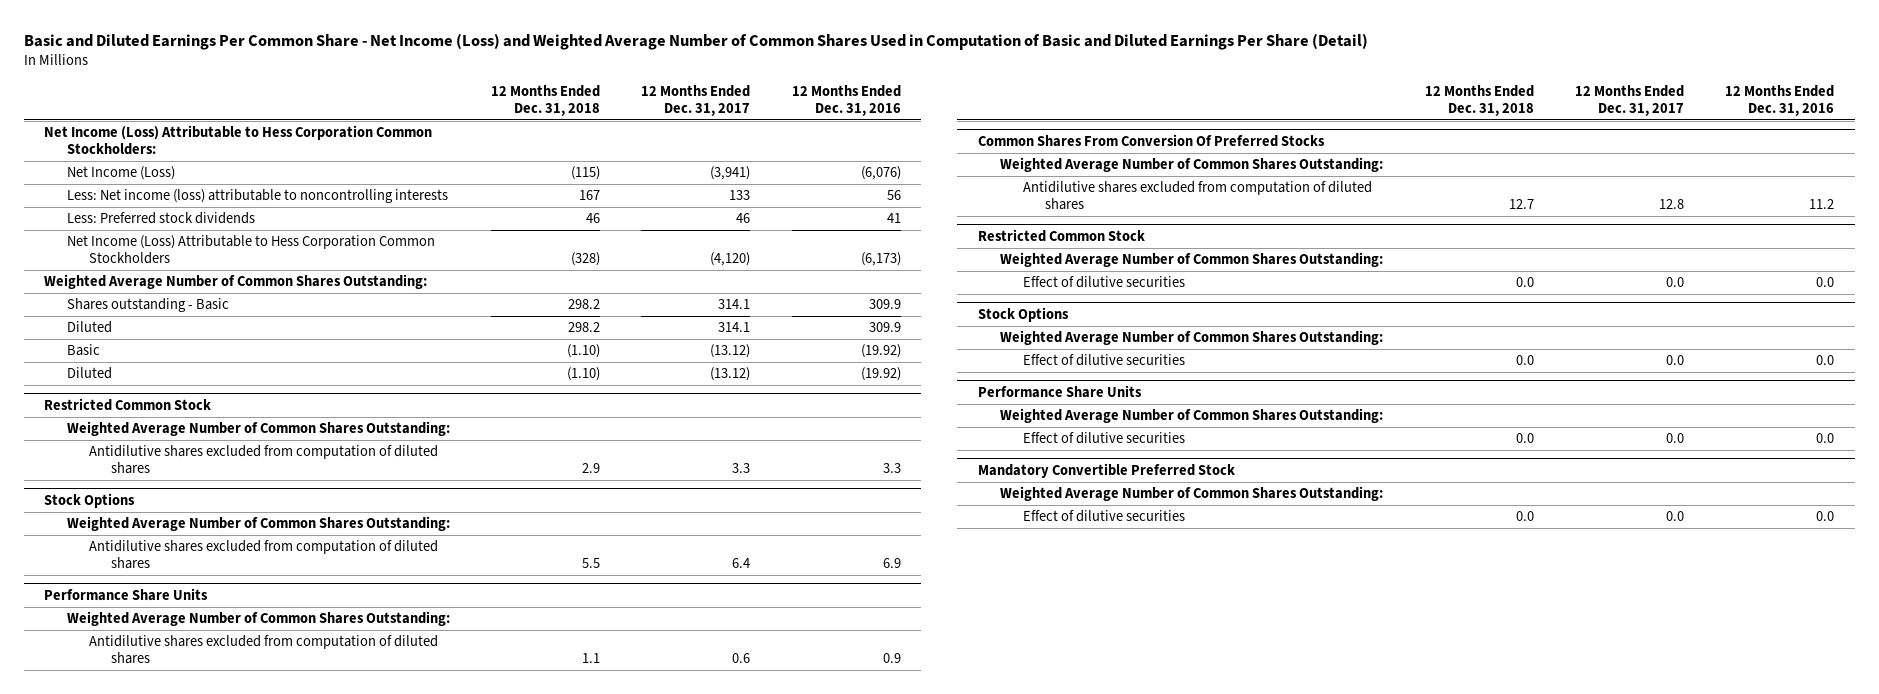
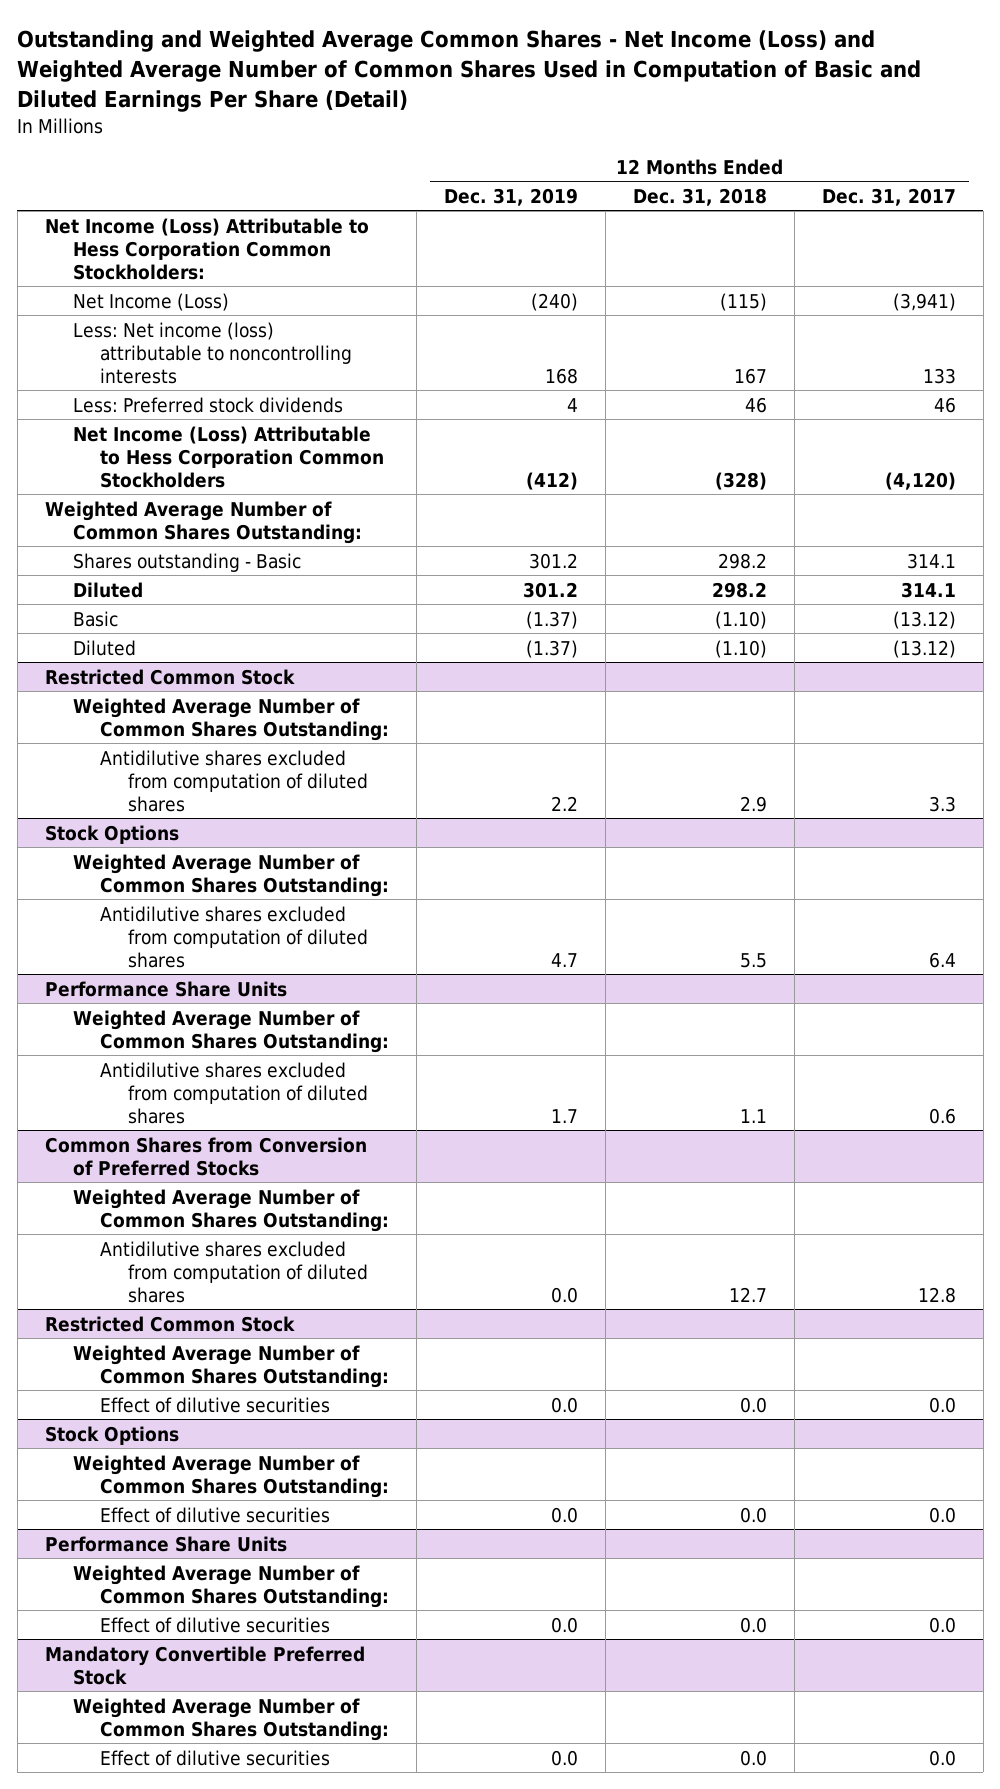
- Basic and Diluted Earnings Per Common Share - Net Income (Loss) and Weighted Average Number of Common Shares Used in Computation of Basic and Diluted Earnings Per Share (Detail)
+ Outstanding and Weighted Average Common Shares - Net Income (Loss) and Weighted Average Number of Common Shares Used in Computation of Basic and Diluted Earnings Per Share (Detail)
- | 12 Months Ended Dec. 31, 2018 | 12 Months Ended Dec. 31, 2017 | 12 Months Ended Dec. 31, 2016
+ | 12 Months Ended Dec. 31, 2019 | 12 Months Ended Dec. 31, 2018 | 12 Months Ended Dec. 31, 2017
- Common Shares From Conversion Of Preferred Stocks
+ Common Shares from Conversion of Preferred Stocks

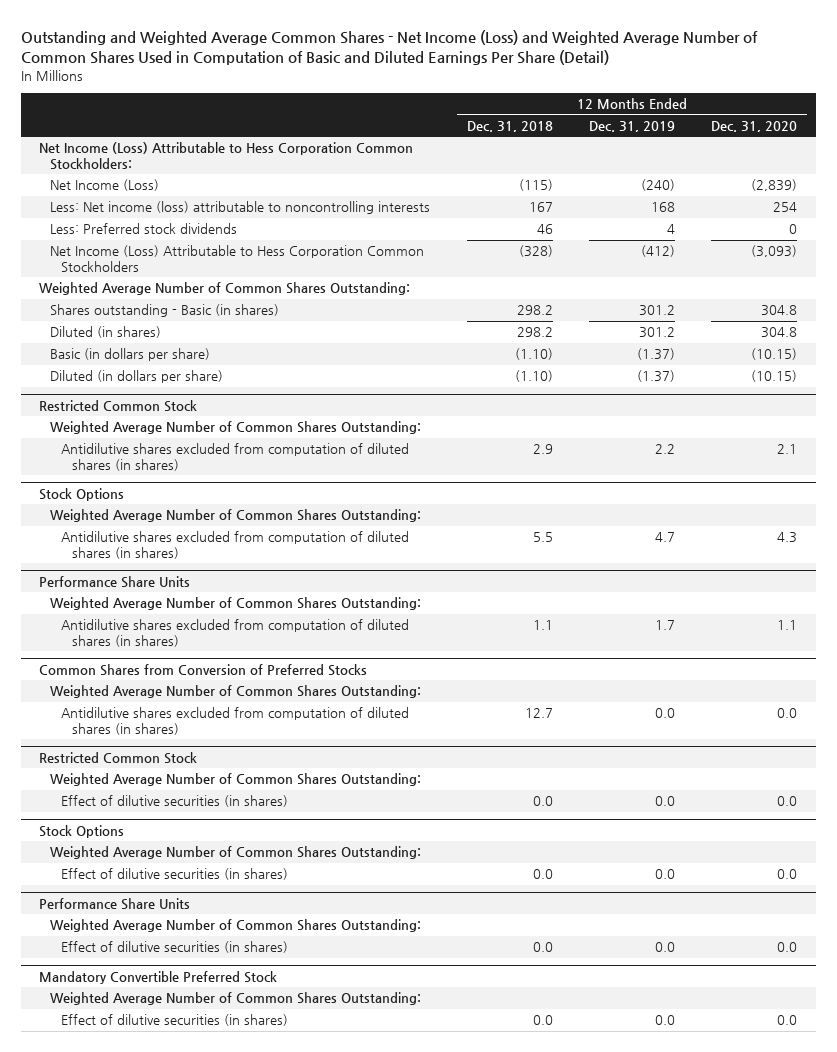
- | 12 Months Ended Dec. 31, 2019 | 12 Months Ended Dec. 31, 2018 | 12 Months Ended Dec. 31, 2017
+ | 12 Months Ended Dec. 31, 2018 | 12 Months Ended Dec. 31, 2019 | 12 Months Ended Dec. 31, 2020
- Shares outstanding - Basic | 301.2 | 298.2 | 314.1
- Diluted | 301.2 | 298.2 | 314.1
- Basic | (1.37) | (1.10) | (13.12)
- Diluted | (1.37) | (1.10) | (13.12)
+ Shares outstanding - Basic (in shares) | 298.2 | 301.2 | 304.8
+ Diluted (in shares) | 298.2 | 301.2 | 304.8
+ Basic (in dollars per share) | (1.10) | (1.37) | (10.15)
+ Diluted (in dollars per share) | (1.10) | (1.37) | (10.15)
@ Restricted Common Stock
- Antidilutive shares excluded from computation of diluted shares | 2.2 | 2.9 | 3.3
+ Antidilutive shares excluded from computation of diluted shares (in shares) | 2.9 | 2.2 | 2.1
@ Stock Options
- Antidilutive shares excluded from computation of diluted shares | 4.7 | 5.5 | 6.4
+ Antidilutive shares excluded from computation of diluted shares (in shares) | 5.5 | 4.7 | 4.3
@ Performance Share Units
- Antidilutive shares excluded from computation of diluted shares | 1.7 | 1.1 | 0.6
+ Antidilutive shares excluded from computation of diluted shares (in shares) | 1.1 | 1.7 | 1.1
@ Common Shares from Conversion of Preferred Stocks
- Antidilutive shares excluded from computation of diluted shares | 0.0 | 12.7 | 12.8
+ Antidilutive shares excluded from computation of diluted shares (in shares) | 12.7 | 0.0 | 0.0
@ Restricted Common Stock
- Effect of dilutive securities | 0.0 | 0.0 | 0.0
+ Effect of dilutive securities (in shares) | 0.0 | 0.0 | 0.0
@ Stock Options
- Effect of dilutive securities | 0.0 | 0.0 | 0.0
+ Effect of dilutive securities (in shares) | 0.0 | 0.0 | 0.0
@ Performance Share Units
- Effect of dilutive securities | 0.0 | 0.0 | 0.0
+ Effect of dilutive securities (in shares) | 0.0 | 0.0 | 0.0
@ Mandatory Convertible Preferred Stock
- Effect of dilutive securities | 0.0 | 0.0 | 0.0
+ Effect of dilutive securities (in shares) | 0.0 | 0.0 | 0.0

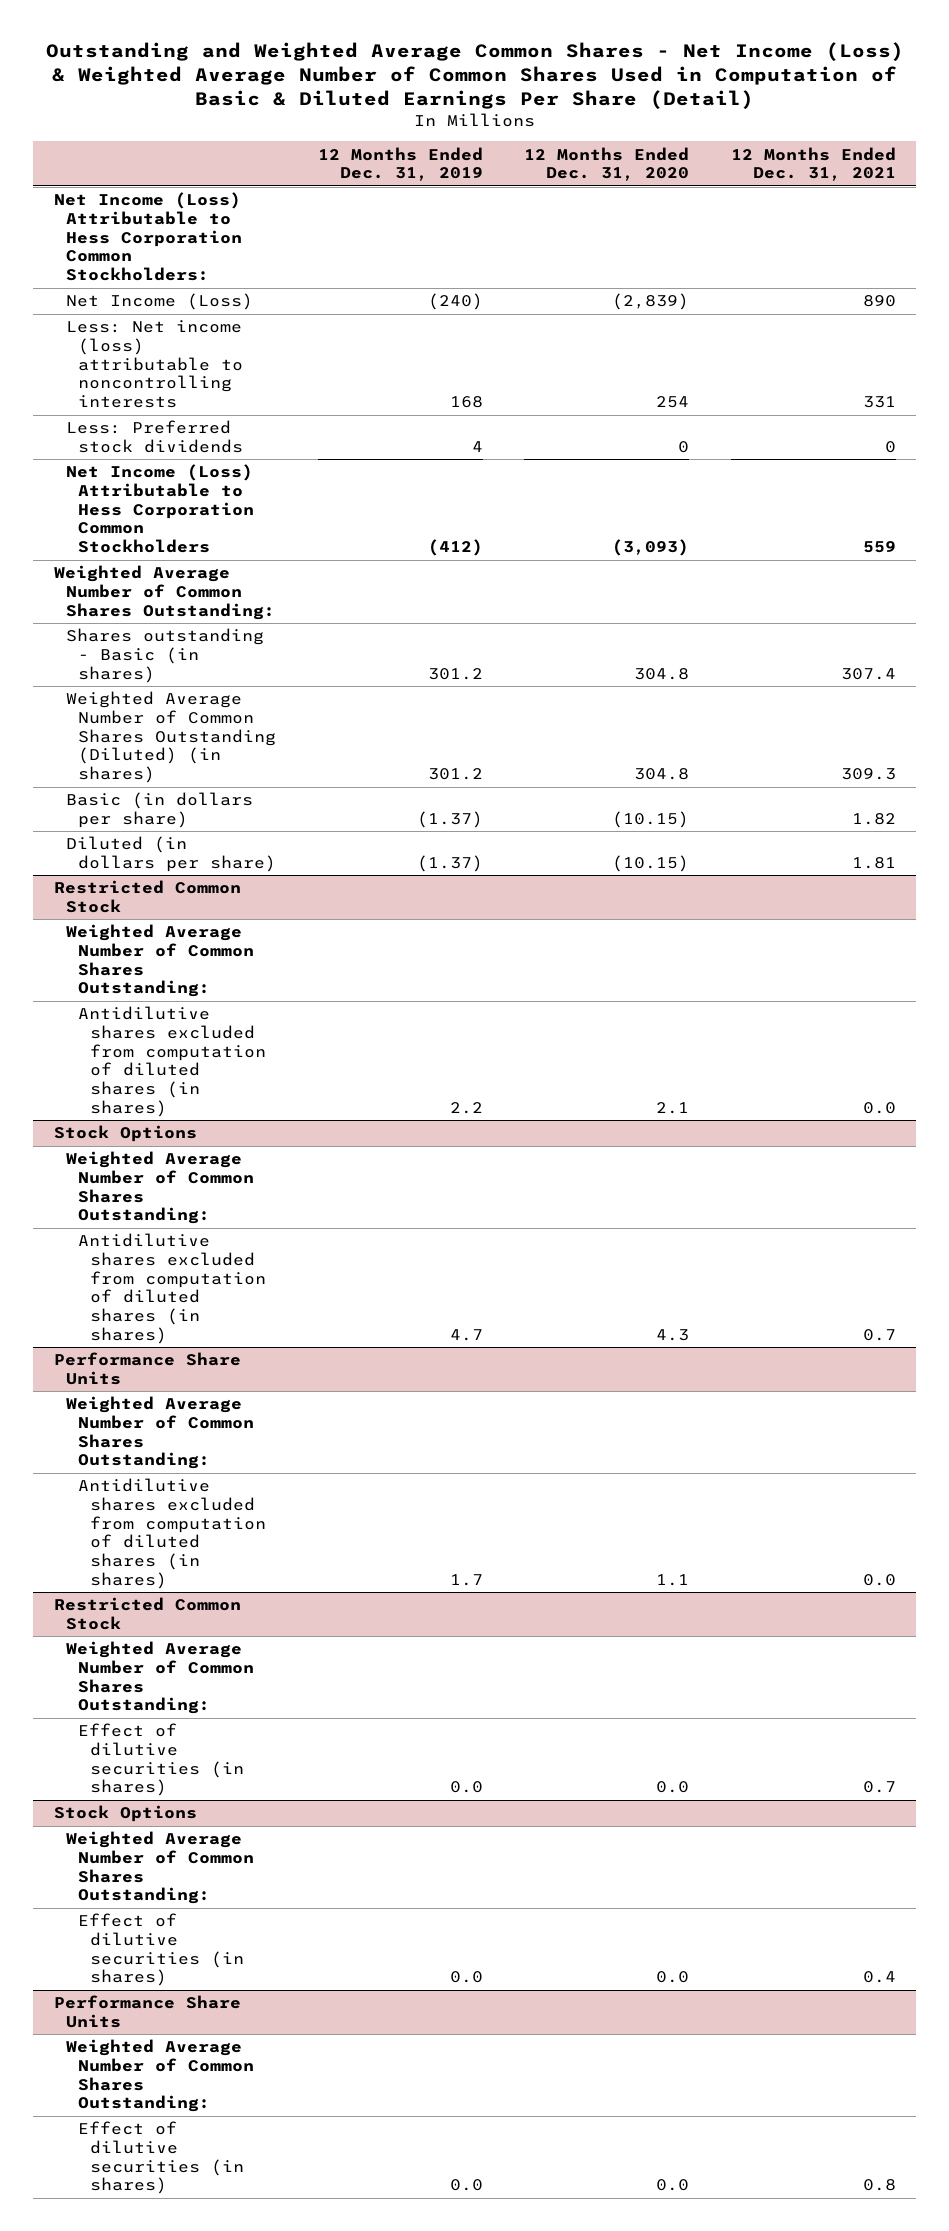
- Outstanding and Weighted Average Common Shares - Net Income (Loss) and Weighted Average Number of Common Shares Used in Computation of Basic and Diluted Earnings Per Share (Detail)
+ Outstanding and Weighted Average Common Shares - Net Income (Loss) & Weighted Average Number of Common Shares Used in Computation of Basic & Diluted Earnings Per Share (Detail)
- | 12 Months Ended Dec. 31, 2018 | 12 Months Ended Dec. 31, 2019 | 12 Months Ended Dec. 31, 2020
+ | 12 Months Ended Dec. 31, 2019 | 12 Months Ended Dec. 31, 2020 | 12 Months Ended Dec. 31, 2021
- Diluted (in shares) | 298.2 | 301.2 | 304.8
+ Weighted Average Number of Common Shares Outstanding (Diluted) (in shares) | 301.2 | 304.8 | 309.3
- Common Shares from Conversion of Preferred Stocks
- Weighted Average Number of Common Shares Outstanding:
- Antidilutive shares excluded from computation of diluted shares (in shares) | 12.7 | 0.0 | 0.0
- Mandatory Convertible Preferred Stock
- Weighted Average Number of Common Shares Outstanding:
- Effect of dilutive securities (in shares) | 0.0 | 0.0 | 0.0

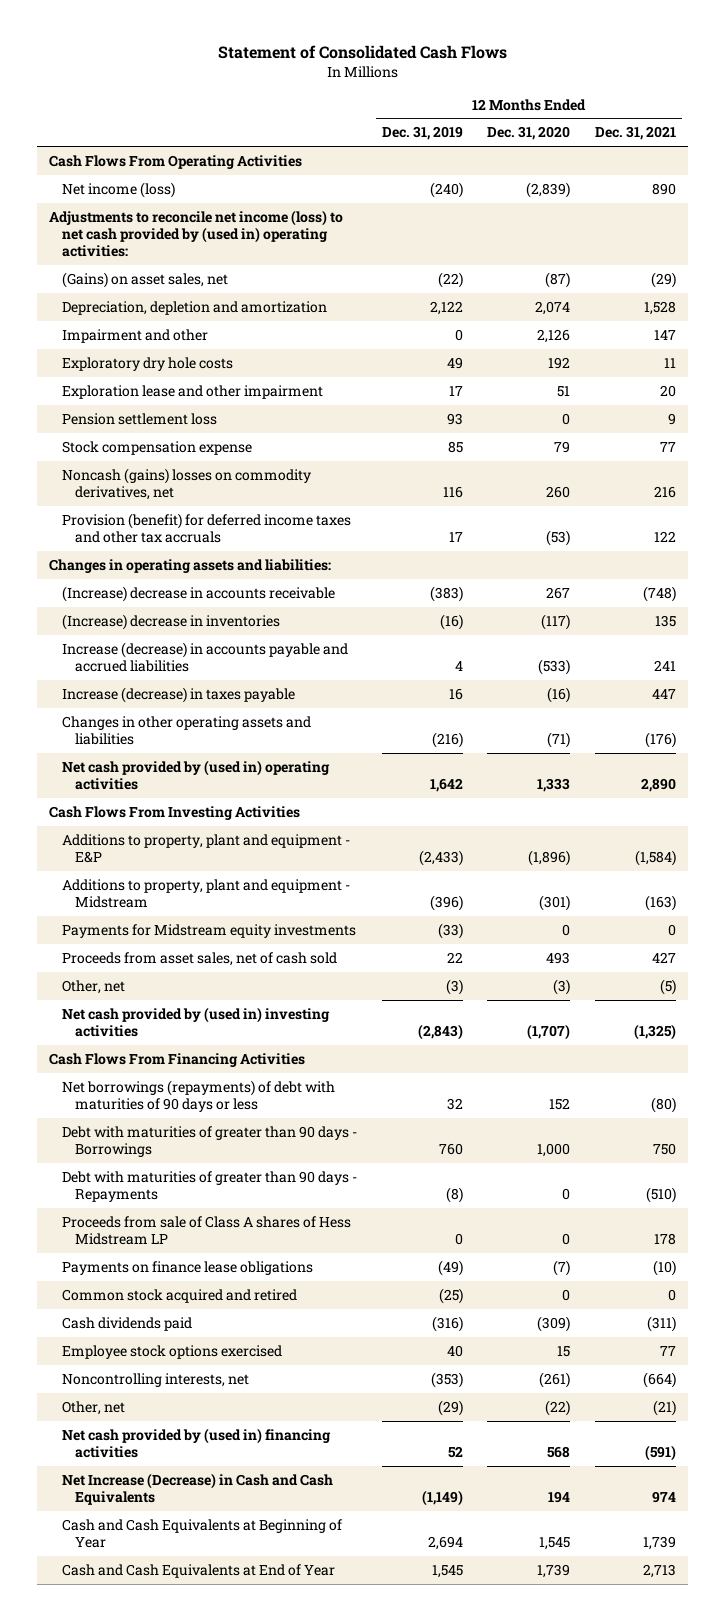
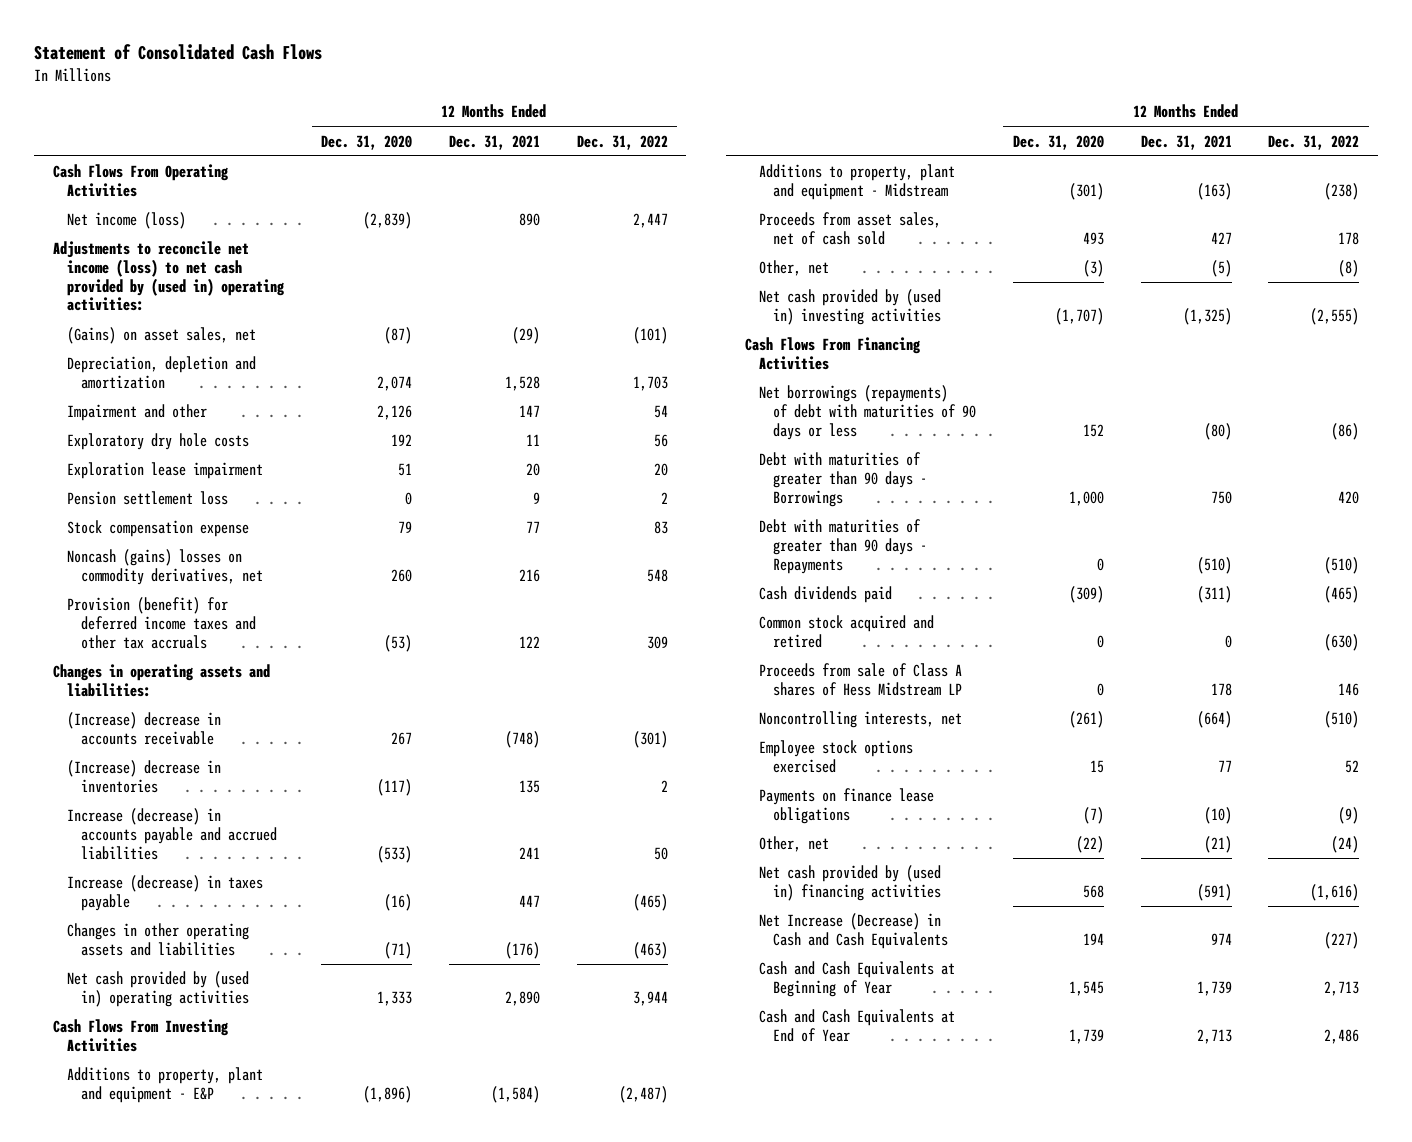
- | 12 Months Ended Dec. 31, 2019 | 12 Months Ended Dec. 31, 2020 | 12 Months Ended Dec. 31, 2021
+ | 12 Months Ended Dec. 31, 2020 | 12 Months Ended Dec. 31, 2021 | 12 Months Ended Dec. 31, 2022
- Exploration lease and other impairment | 17 | 51 | 20
+ Exploration lease impairment | 51 | 20 | 20
- Payments for Midstream equity investments | (33) | 0 | 0
moved down: Common stock acquired and retired | 0 | 0 | (630)
moved down: Proceeds from sale of Class A shares of Hess Midstream LP | 0 | 178 | 146
moved down: Employee stock options exercised | 15 | 77 | 52
moved down: Payments on finance lease obligations | (7) | (10) | (9)

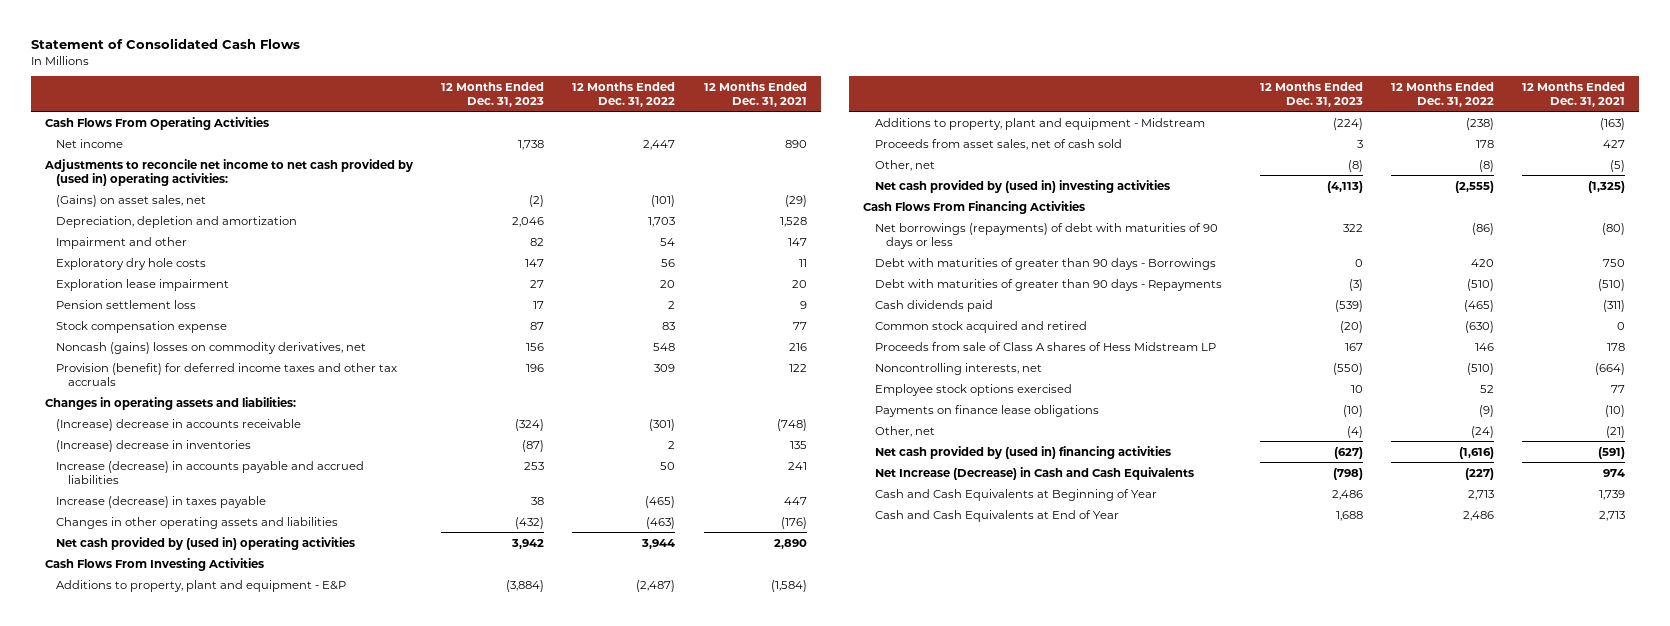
- | 12 Months Ended Dec. 31, 2020 | 12 Months Ended Dec. 31, 2021 | 12 Months Ended Dec. 31, 2022
+ | 12 Months Ended Dec. 31, 2023 | 12 Months Ended Dec. 31, 2022 | 12 Months Ended Dec. 31, 2021
- Net income (loss) | (2,839) | 890 | 2,447
- Adjustments to reconcile net income (loss) to net cash provided by (used in) operating activities:
+ Net income | 1,738 | 2,447 | 890
+ Adjustments to reconcile net income to net cash provided by (used in) operating activities:

